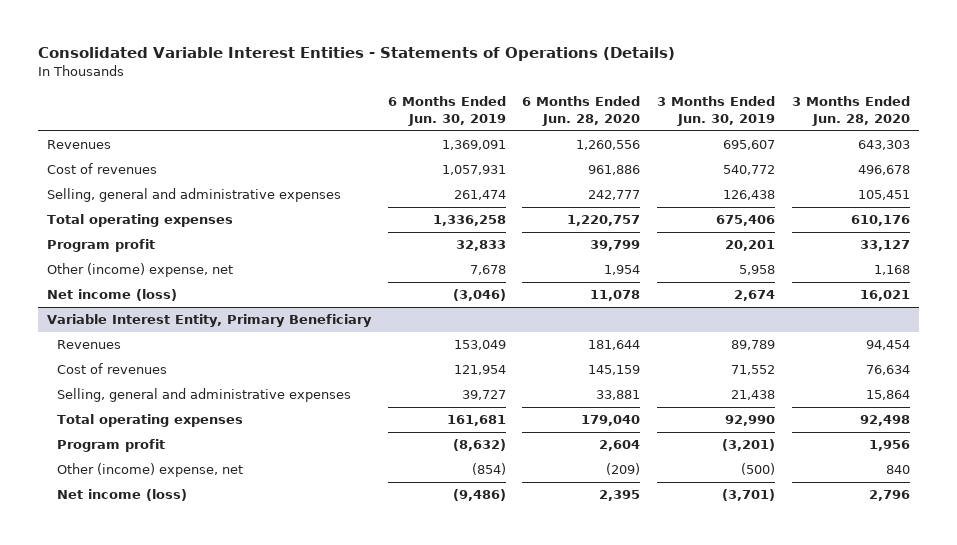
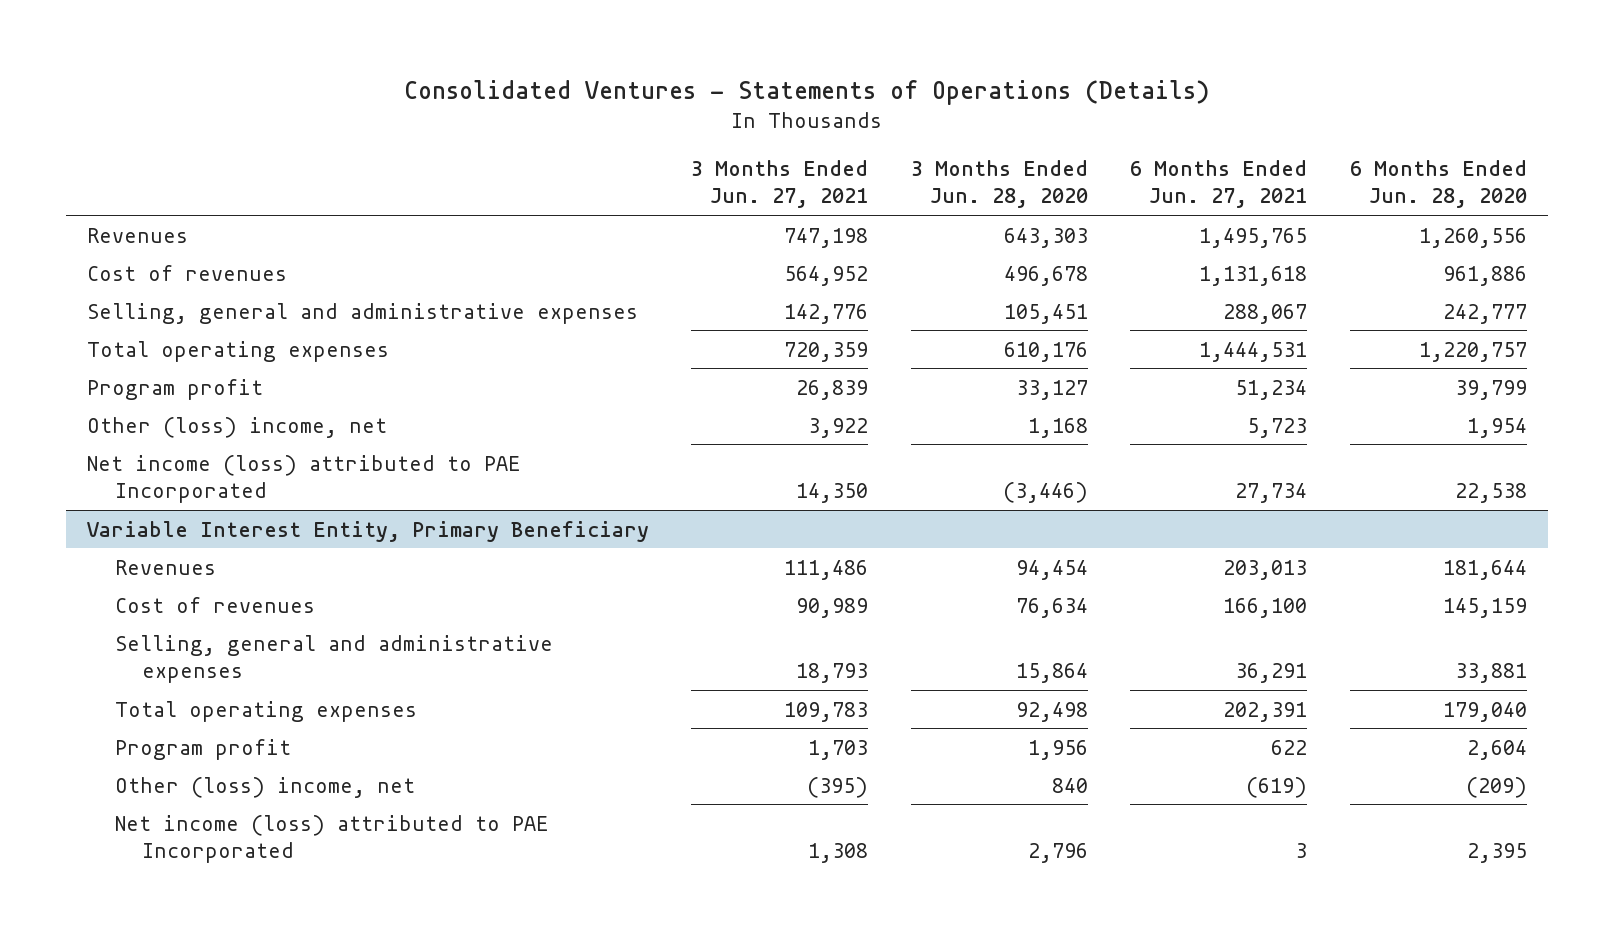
- Consolidated Variable Interest Entities - Statements of Operations (Details)
+ Consolidated Ventures - Statements of Operations (Details)
- | 6 Months Ended Jun. 30, 2019 | 6 Months Ended Jun. 28, 2020 | 3 Months Ended Jun. 30, 2019 | 3 Months Ended Jun. 28, 2020
+ | 3 Months Ended Jun. 27, 2021 | 3 Months Ended Jun. 28, 2020 | 6 Months Ended Jun. 27, 2021 | 6 Months Ended Jun. 28, 2020
- Other (income) expense, net | 7,678 | 1,954 | 5,958 | 1,168
- Net income (loss) | (3,046) | 11,078 | 2,674 | 16,021
+ Other (loss) income, net | 3,922 | 1,168 | 5,723 | 1,954
+ Net income (loss) attributed to PAE Incorporated | 14,350 | (3,446) | 27,734 | 22,538
@ Variable Interest Entity, Primary Beneficiary
- Other (income) expense, net | (854) | (209) | (500) | 840
- Net income (loss) | (9,486) | 2,395 | (3,701) | 2,796
+ Other (loss) income, net | (395) | 840 | (619) | (209)
+ Net income (loss) attributed to PAE Incorporated | 1,308 | 2,796 | 3 | 2,395

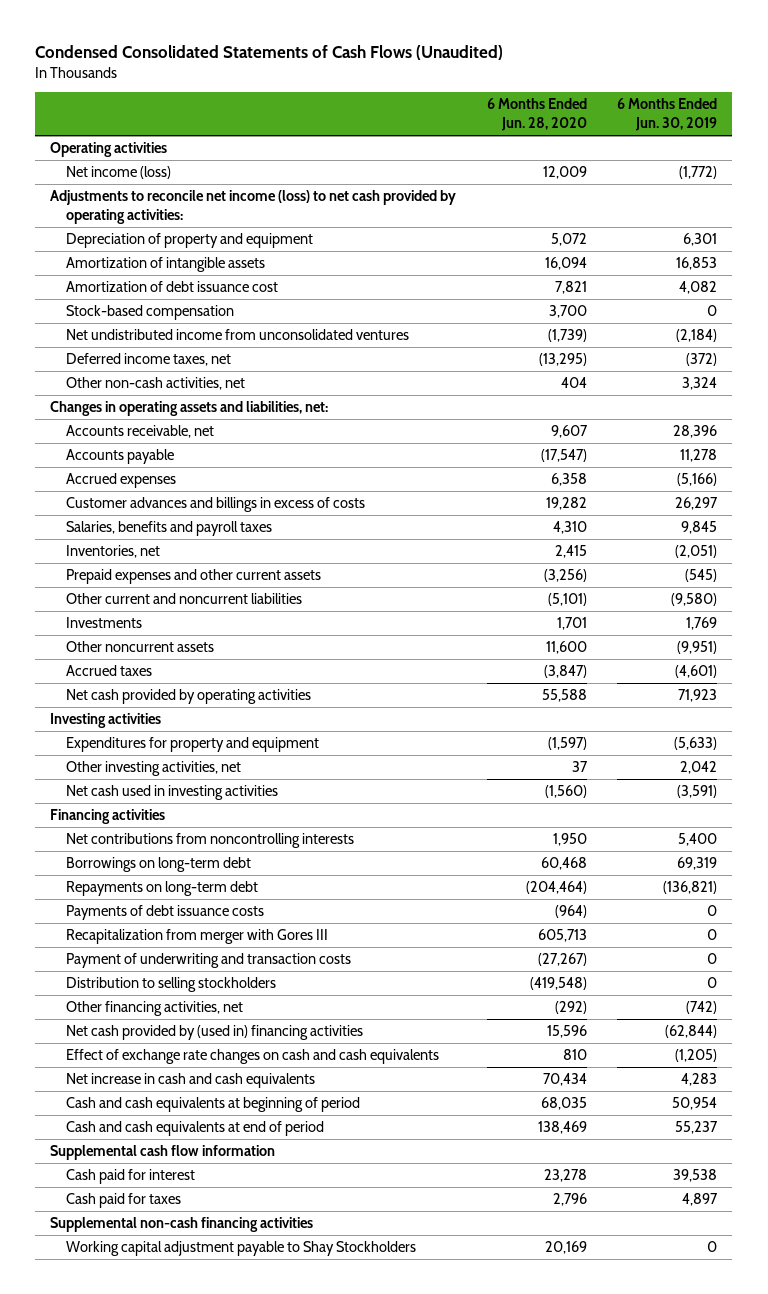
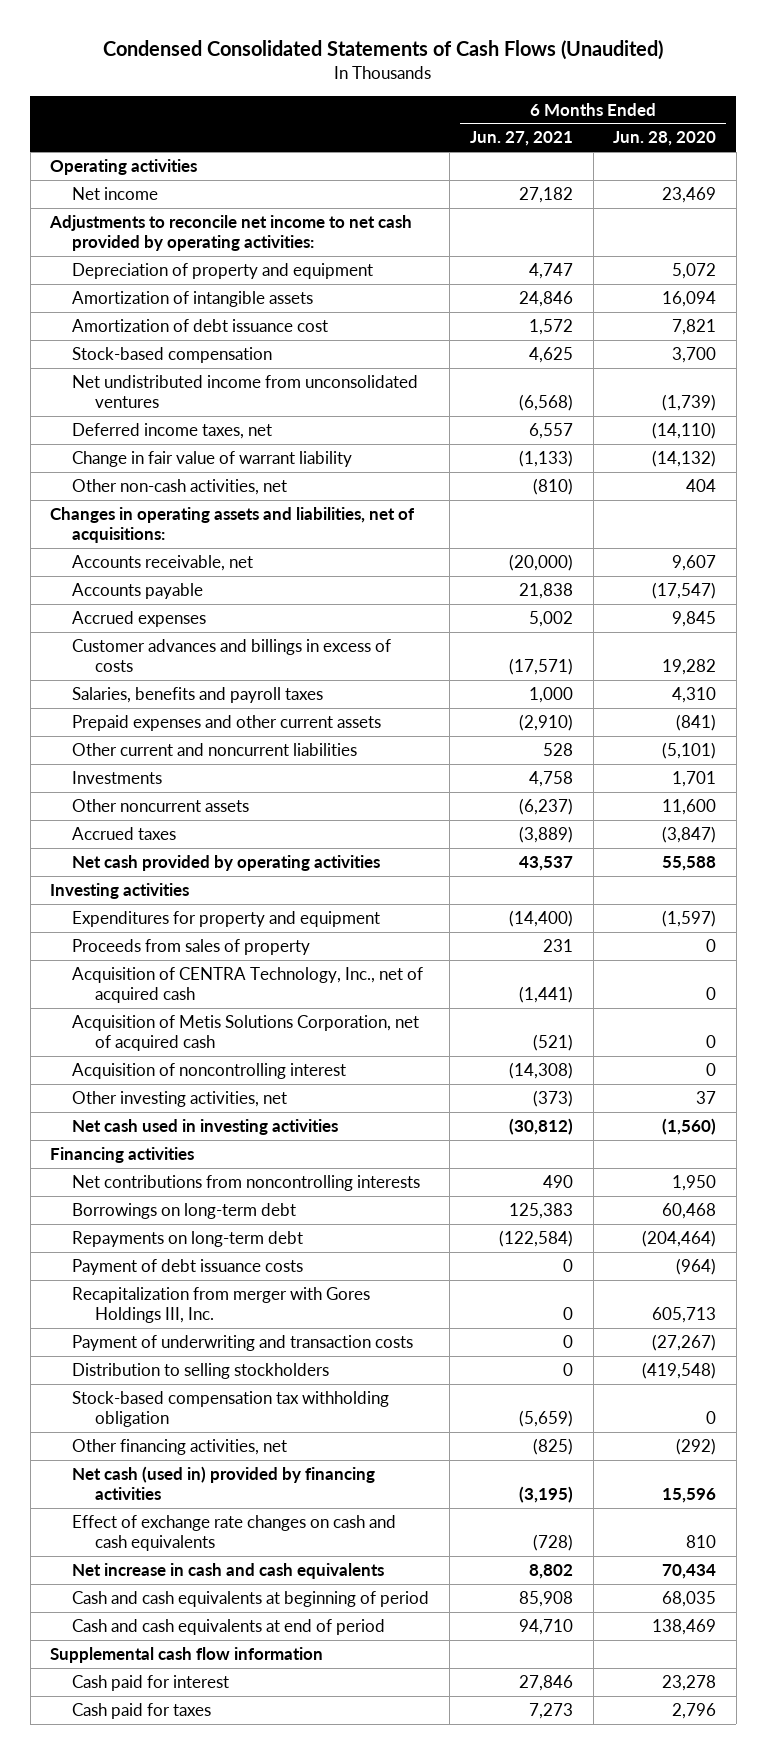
- | 6 Months Ended Jun. 28, 2020 | 6 Months Ended Jun. 30, 2019
+ | 6 Months Ended Jun. 27, 2021 | 6 Months Ended Jun. 28, 2020
- Net income (loss) | 12,009 | (1,772)
- Adjustments to reconcile net income (loss) to net cash provided by operating activities:
+ Net income | 27,182 | 23,469
+ Adjustments to reconcile net income to net cash provided by operating activities:
- Deferred income taxes, net | (13,295) | (372)
+ Deferred income taxes, net | 6,557 | (14,110)
+ Change in fair value of warrant liability | (1,133) | (14,132)
- Changes in operating assets and liabilities, net:
+ Changes in operating assets and liabilities, net of acquisitions:
- Accrued expenses | 6,358 | (5,166)
+ Accrued expenses | 5,002 | 9,845
- Inventories, net | 2,415 | (2,051)
- Prepaid expenses and other current assets | (3,256) | (545)
+ Prepaid expenses and other current assets | (2,910) | (841)
+ Proceeds from sales of property | 231 | 0
+ Acquisition of CENTRA Technology, Inc., net of acquired cash | (1,441) | 0
+ Acquisition of Metis Solutions Corporation, net of acquired cash | (521) | 0
+ Acquisition of noncontrolling interest | (14,308) | 0
- Payments of debt issuance costs | (964) | 0
- Recapitalization from merger with Gores III | 605,713 | 0
+ Payment of debt issuance costs | 0 | (964)
+ Recapitalization from merger with Gores Holdings III, Inc. | 0 | 605,713
+ Stock-based compensation tax withholding obligation | (5,659) | 0
- Net cash provided by (used in) financing activities | 15,596 | (62,844)
+ Net cash (used in) provided by financing activities | (3,195) | 15,596
- Supplemental non-cash financing activities
- Working capital adjustment payable to Shay Stockholders | 20,169 | 0

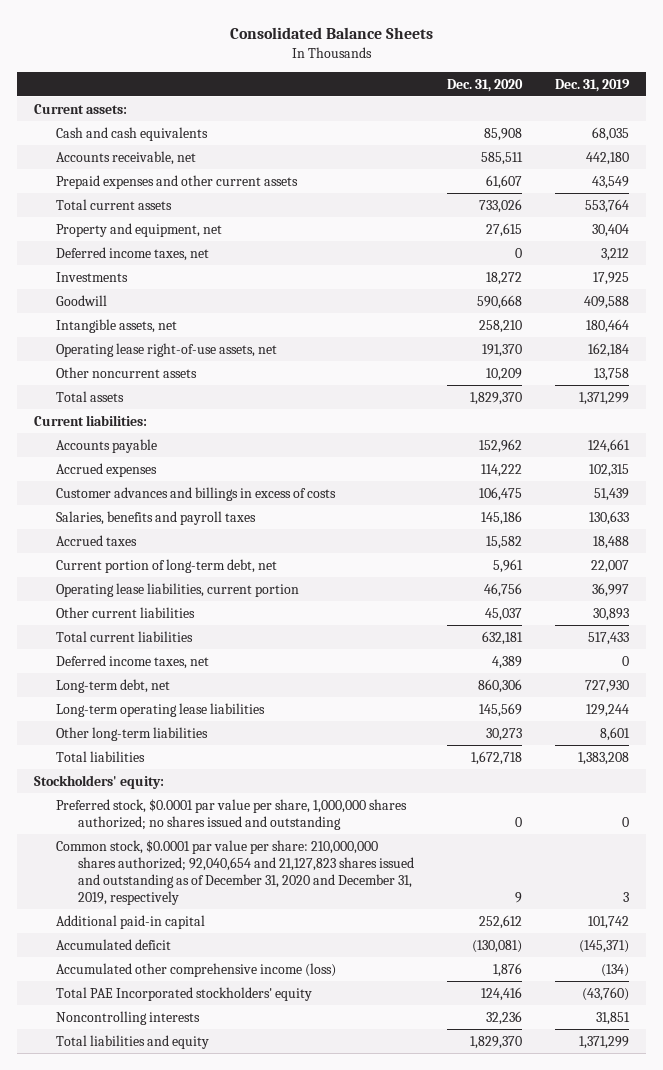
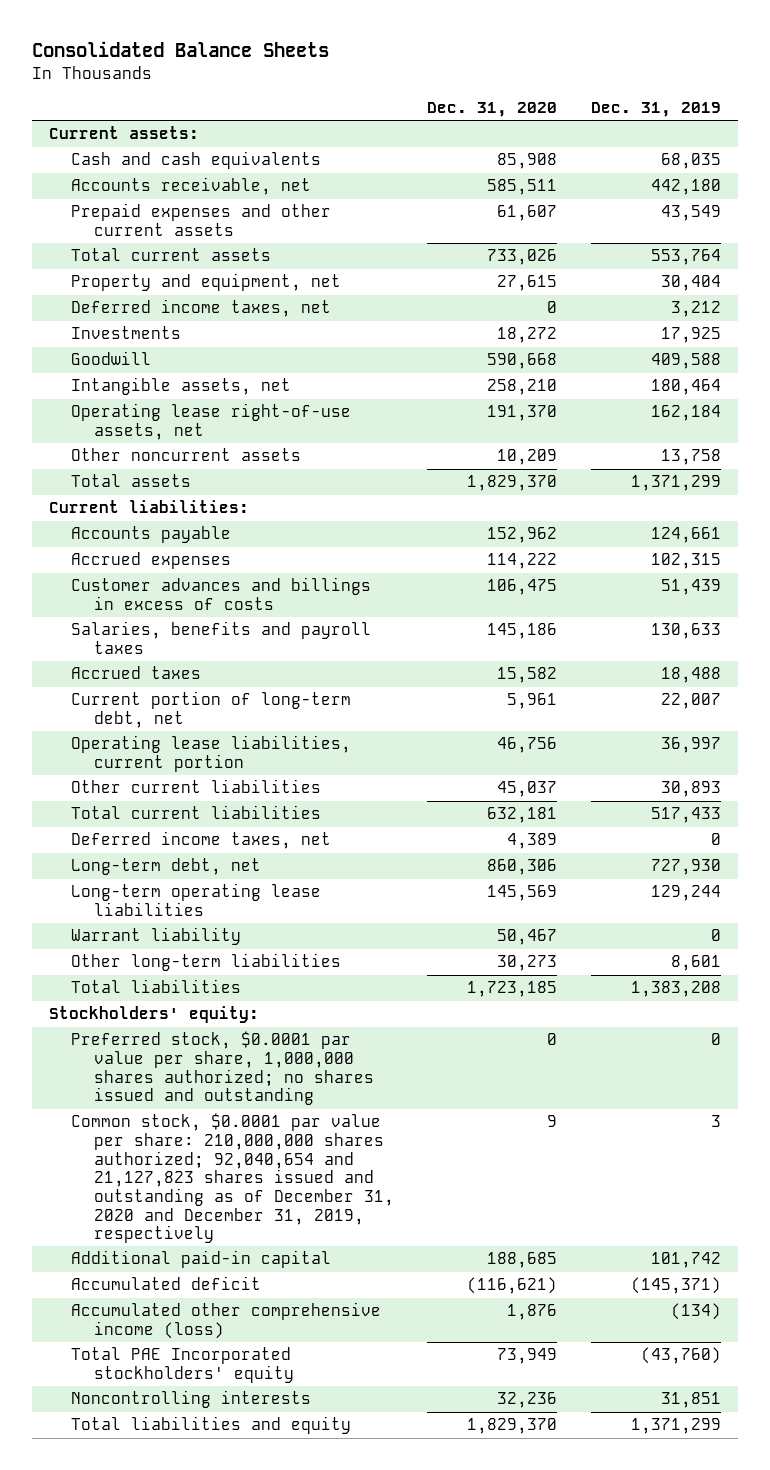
+ Warrant liability | 50,467 | 0
- Total liabilities | 1,672,718 | 1,383,208
+ Total liabilities | 1,723,185 | 1,383,208
- Additional paid-in capital | 252,612 | 101,742
- Accumulated deficit | (130,081) | (145,371)
+ Additional paid-in capital | 188,685 | 101,742
+ Accumulated deficit | (116,621) | (145,371)
- Total PAE Incorporated stockholders' equity | 124,416 | (43,760)
+ Total PAE Incorporated stockholders' equity | 73,949 | (43,760)

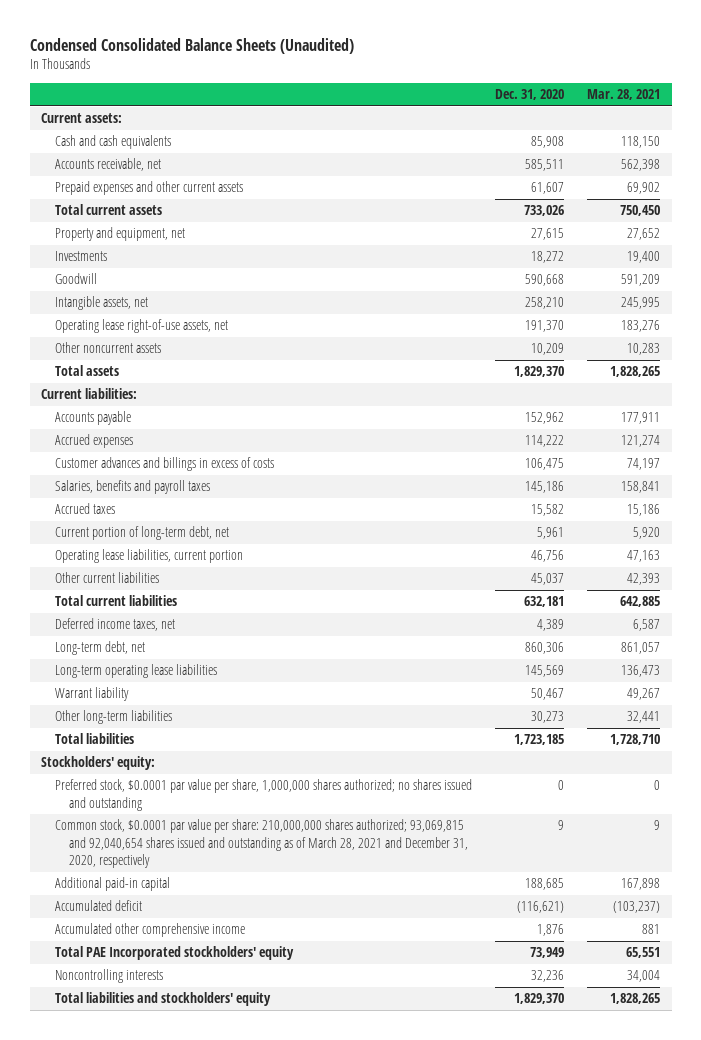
- Consolidated Balance Sheets
+ Condensed Consolidated Balance Sheets (Unaudited)
- | Dec. 31, 2020 | Dec. 31, 2019
+ | Dec. 31, 2020 | Mar. 28, 2021
- Deferred income taxes, net | 0 | 3,212
- Common stock, $0.0001 par value per share: 210,000,000 shares authorized; 92,040,654 and 21,127,823 shares issued and outstanding as of December 31, 2020 and December 31, 2019, respectively | 9 | 3
+ Common stock, $0.0001 par value per share: 210,000,000 shares authorized; 93,069,815 and 92,040,654 shares issued and outstanding as of March 28, 2021 and December 31, 2020, respectively | 9 | 9
- Accumulated other comprehensive income (loss) | 1,876 | (134)
+ Accumulated other comprehensive income | 1,876 | 881
- Total liabilities and equity | 1,829,370 | 1,371,299
+ Total liabilities and stockholders' equity | 1,829,370 | 1,828,265

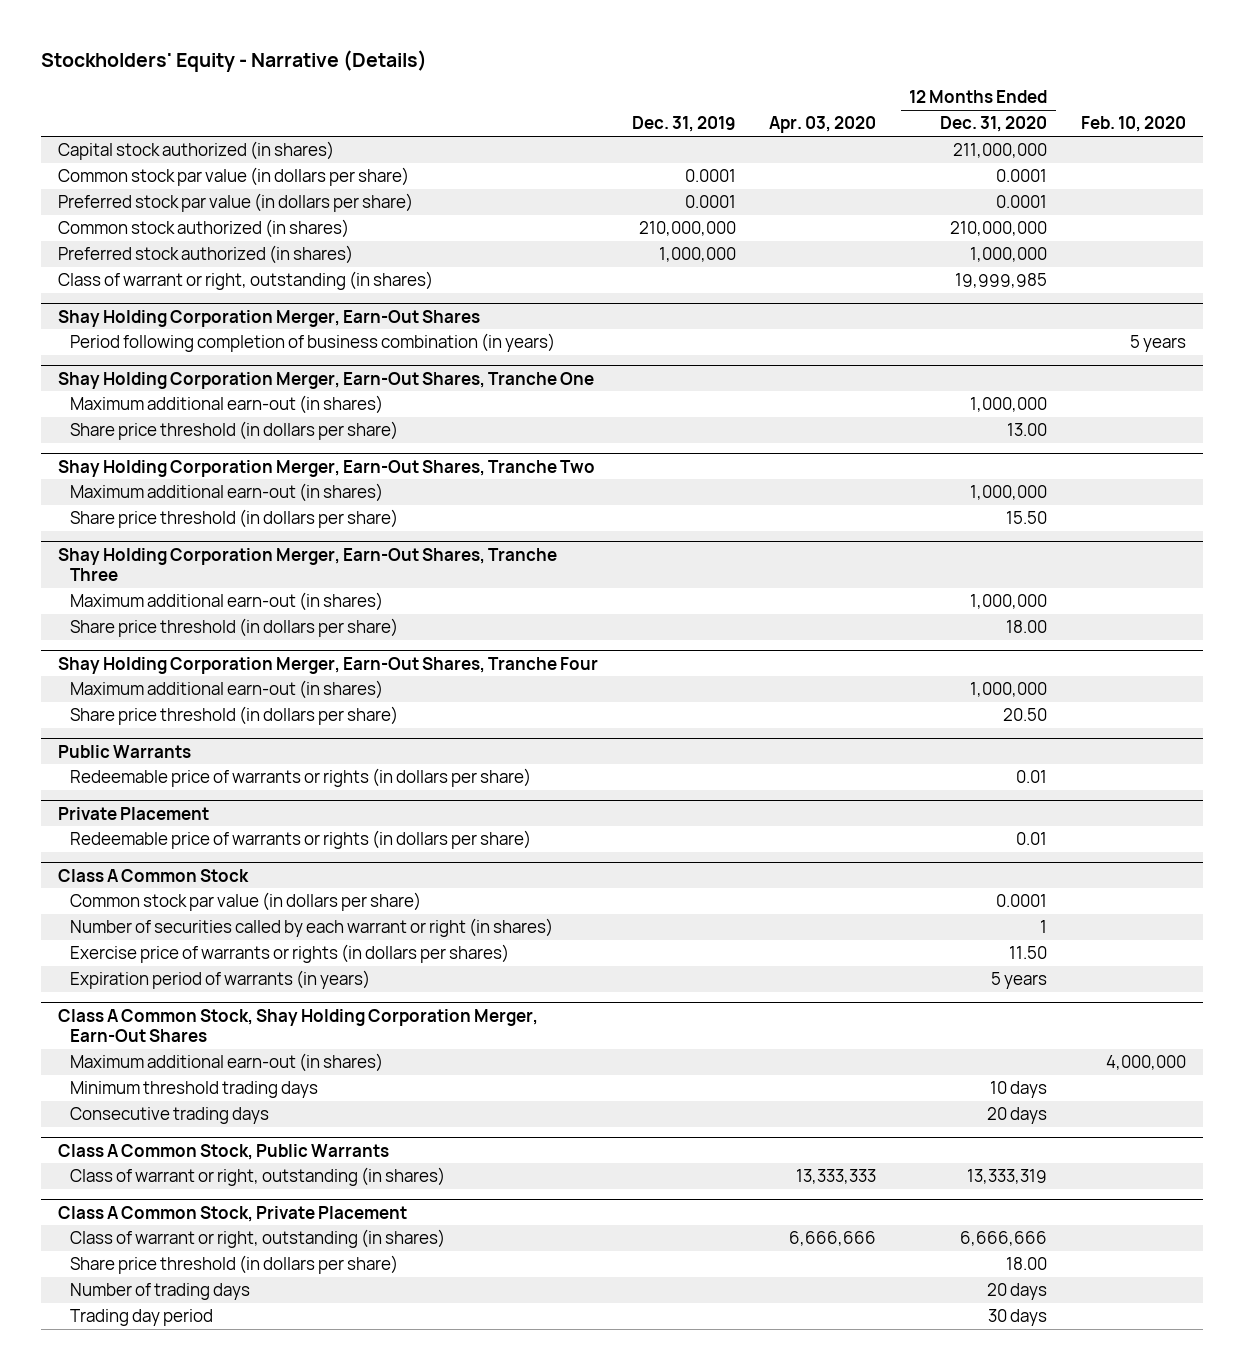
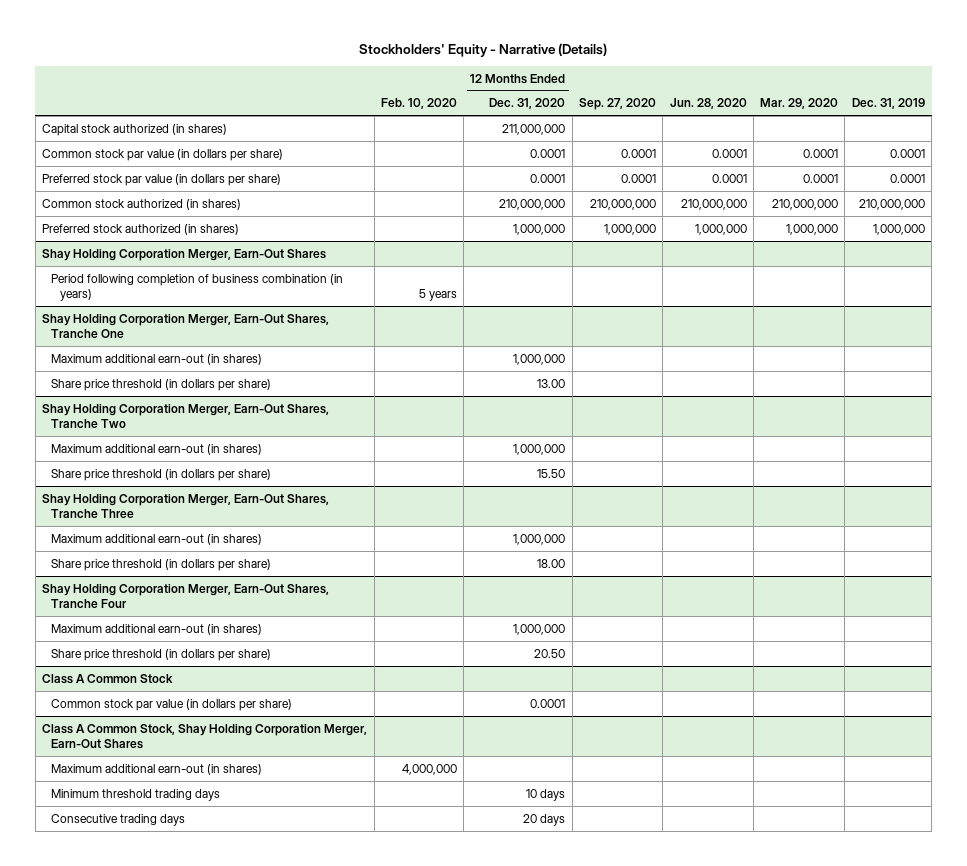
- | Dec. 31, 2019 | Apr. 03, 2020 | 12 Months Ended Dec. 31, 2020 | Feb. 10, 2020
+ | Feb. 10, 2020 | 12 Months Ended Dec. 31, 2020 | Sep. 27, 2020 | Jun. 28, 2020 | Mar. 29, 2020 | Dec. 31, 2019
- Class of warrant or right, outstanding (in shares) | | | 19,999,985 |
- Public Warrants
- Redeemable price of warrants or rights (in dollars per share) | | | 0.01 |
- Private Placement
- Redeemable price of warrants or rights (in dollars per share) | | | 0.01 |
@ Class A Common Stock
- Number of securities called by each warrant or right (in shares) | | | 1 |
- Exercise price of warrants or rights (in dollars per shares) | | | 11.50 |
- Expiration period of warrants (in years) | | | 5 years |
- Class A Common Stock, Public Warrants
- Class of warrant or right, outstanding (in shares) | | 13,333,333 | 13,333,319 |
- Class A Common Stock, Private Placement
- Class of warrant or right, outstanding (in shares) | | 6,666,666 | 6,666,666 |
- Share price threshold (in dollars per share) | | | 18.00 |
- Number of trading days | | | 20 days |
- Trading day period | | | 30 days |

